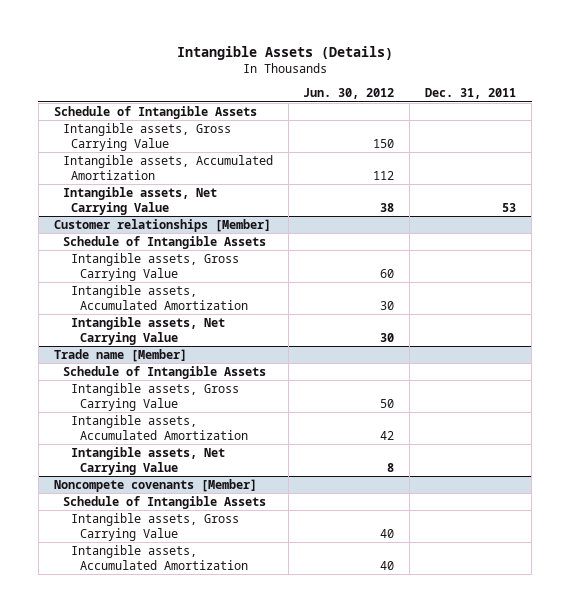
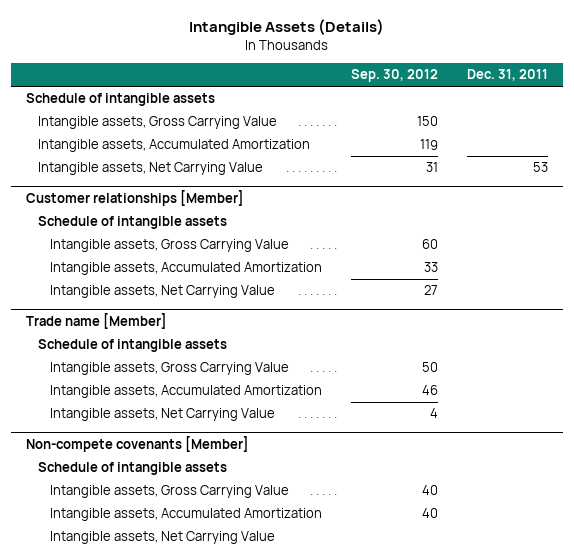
- | Jun. 30, 2012 | Dec. 31, 2011
+ | Sep. 30, 2012 | Dec. 31, 2011
- Schedule of Intangible Assets
+ Schedule of intangible assets
@ Customer relationships [Member]
- Schedule of Intangible Assets
+ Schedule of intangible assets
@ Trade name [Member]
- Schedule of Intangible Assets
+ Schedule of intangible assets
- Noncompete covenants [Member]
- Schedule of Intangible Assets
- Intangible assets, Gross Carrying Value | 40 |
- Intangible assets, Accumulated Amortization | 40 |
+ Non-compete covenants [Member]
+ Schedule of intangible assets
+ Intangible assets, Gross Carrying Value | 40 |
+ Intangible assets, Accumulated Amortization | 40 |
+ Intangible assets, Net Carrying Value

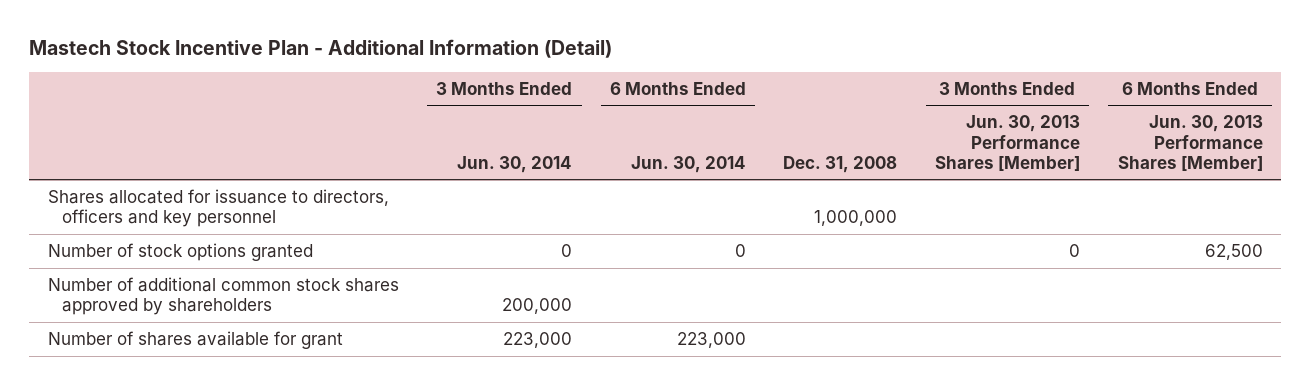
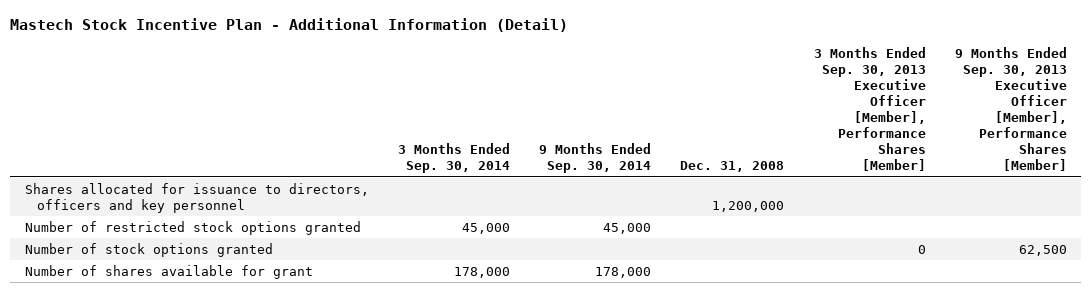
- | 3 Months Ended Jun. 30, 2014 | 6 Months Ended Jun. 30, 2014 | Dec. 31, 2008 | 3 Months Ended Jun. 30, 2013 Performance Shares [Member] | 6 Months Ended Jun. 30, 2013 Performance Shares [Member]
+ | 3 Months Ended Sep. 30, 2014 | 9 Months Ended Sep. 30, 2014 | Dec. 31, 2008 | 3 Months Ended Sep. 30, 2013 Executive Officer [Member], Performance Shares [Member] | 9 Months Ended Sep. 30, 2013 Executive Officer [Member], Performance Shares [Member]
- Shares allocated for issuance to directors, officers and key personnel | | | 1,000,000 | |
+ Shares allocated for issuance to directors, officers and key personnel | | | 1,200,000 | |
+ Number of restricted stock options granted | 45,000 | 45,000 | | |
- Number of additional common stock shares approved by shareholders | 200,000 | | | |

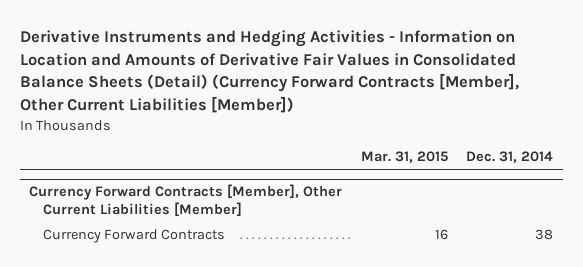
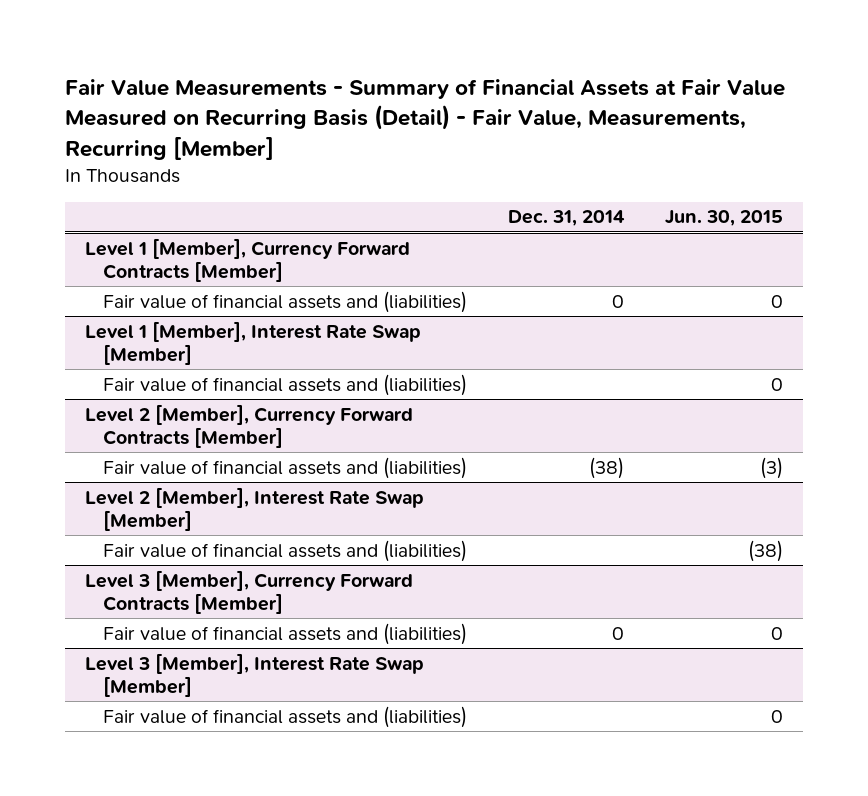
- Derivative Instruments and Hedging Activities - Information on Location and Amounts of Derivative Fair Values in Consolidated Balance Sheets (Detail) (Currency Forward Contracts [Member], Other Current Liabilities [Member])
+ Fair Value Measurements - Summary of Financial Assets at Fair Value Measured on Recurring Basis (Detail) - Fair Value, Measurements, Recurring [Member]
- | Mar. 31, 2015 | Dec. 31, 2014
+ | Dec. 31, 2014 | Jun. 30, 2015
- Currency Forward Contracts [Member], Other Current Liabilities [Member]
- Currency Forward Contracts | 16 | 38
+ Level 1 [Member], Currency Forward Contracts [Member]
+ Fair value of financial assets and (liabilities) | 0 | 0
+ Level 1 [Member], Interest Rate Swap [Member]
+ Fair value of financial assets and (liabilities) | | 0
+ Level 2 [Member], Currency Forward Contracts [Member]
+ Fair value of financial assets and (liabilities) | (38) | (3)
+ Level 2 [Member], Interest Rate Swap [Member]
+ Fair value of financial assets and (liabilities) | | (38)
+ Level 3 [Member], Currency Forward Contracts [Member]
+ Fair value of financial assets and (liabilities) | 0 | 0
+ Level 3 [Member], Interest Rate Swap [Member]
+ Fair value of financial assets and (liabilities) | | 0

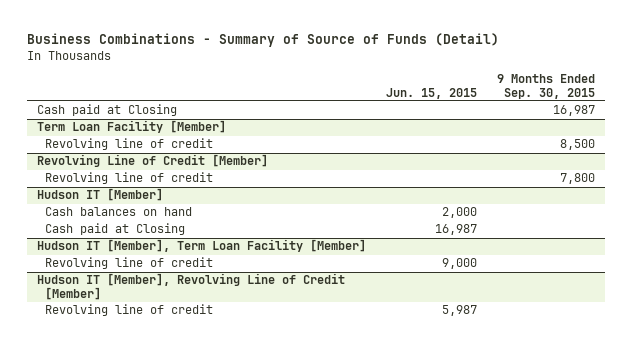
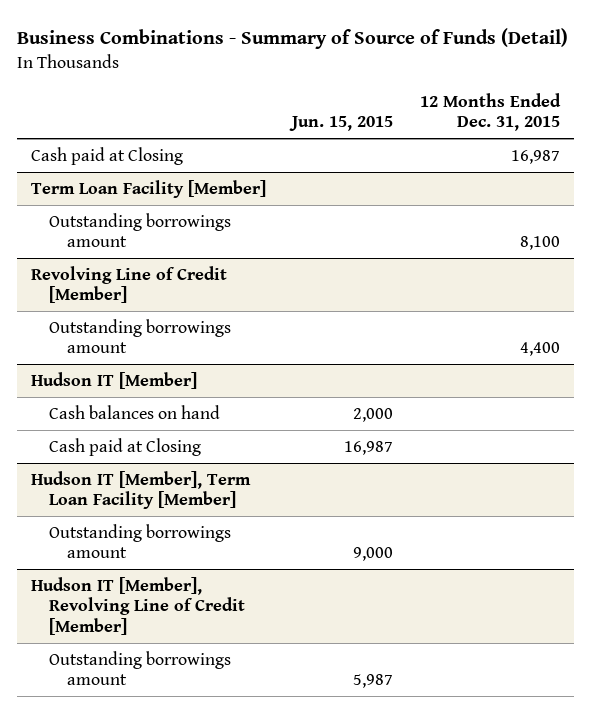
- | Jun. 15, 2015 | 9 Months Ended Sep. 30, 2015
+ | Jun. 15, 2015 | 12 Months Ended Dec. 31, 2015
@ Term Loan Facility [Member]
- Revolving line of credit | | 8,500
+ Outstanding borrowings amount | | 8,100
@ Revolving Line of Credit [Member]
- Revolving line of credit | | 7,800
+ Outstanding borrowings amount | | 4,400
@ Hudson IT [Member], Term Loan Facility [Member]
- Revolving line of credit | 9,000 |
+ Outstanding borrowings amount | 9,000 |
@ Hudson IT [Member], Revolving Line of Credit [Member]
- Revolving line of credit | 5,987 |
+ Outstanding borrowings amount | 5,987 |

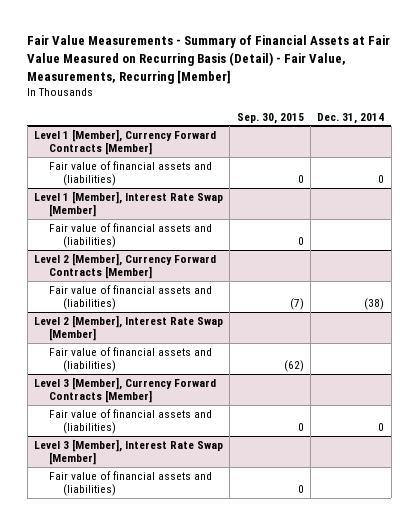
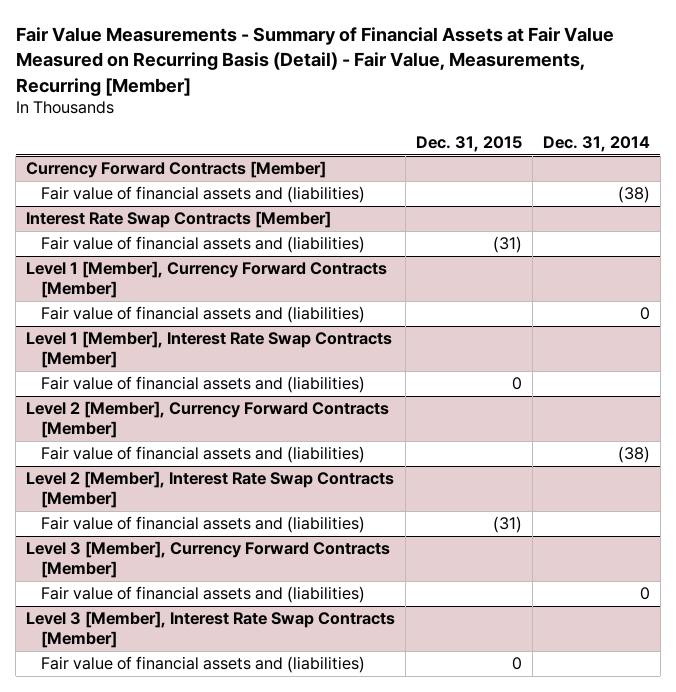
- | Sep. 30, 2015 | Dec. 31, 2014
+ | Dec. 31, 2015 | Dec. 31, 2014
+ Currency Forward Contracts [Member]
+ Fair value of financial assets and (liabilities) | | (38)
+ Interest Rate Swap Contracts [Member]
+ Fair value of financial assets and (liabilities) | (31) |
- Level 1 [Member], Interest Rate Swap [Member]
+ Level 1 [Member], Interest Rate Swap Contracts [Member]
- Level 2 [Member], Interest Rate Swap [Member]
+ Level 2 [Member], Interest Rate Swap Contracts [Member]
- Level 3 [Member], Interest Rate Swap [Member]
+ Level 3 [Member], Interest Rate Swap Contracts [Member]

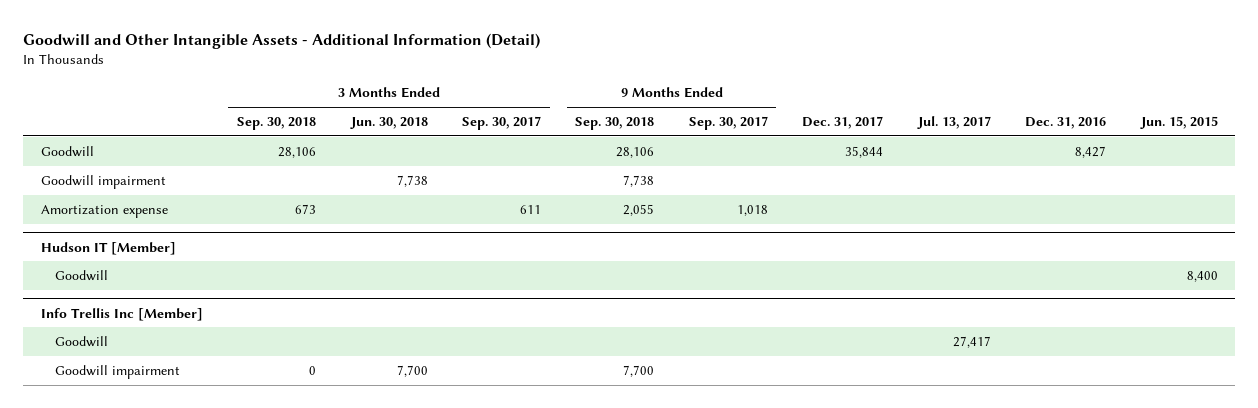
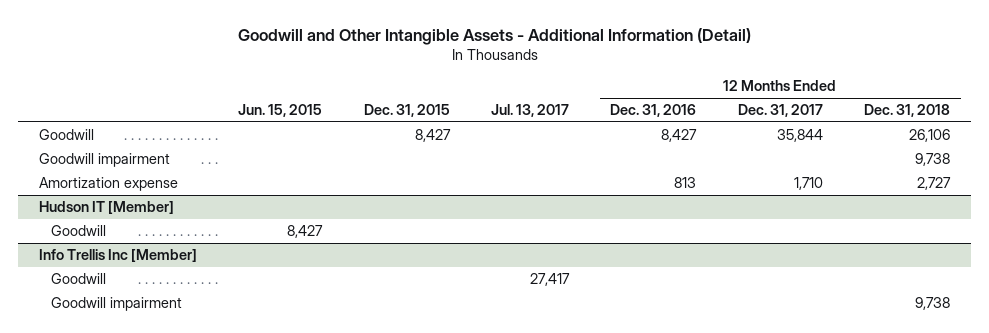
- | 3 Months Ended Sep. 30, 2018 | 3 Months Ended Jun. 30, 2018 | 3 Months Ended Sep. 30, 2017 | 9 Months Ended Sep. 30, 2018 | 9 Months Ended Sep. 30, 2017 | Dec. 31, 2017 | Jul. 13, 2017 | Dec. 31, 2016 | Jun. 15, 2015
+ | Jun. 15, 2015 | Dec. 31, 2015 | Jul. 13, 2017 | 12 Months Ended Dec. 31, 2016 | 12 Months Ended Dec. 31, 2017 | 12 Months Ended Dec. 31, 2018
@ Hudson IT [Member]
- Goodwill | | | | | | | | | 8,400
+ Goodwill | 8,427 | | | | |

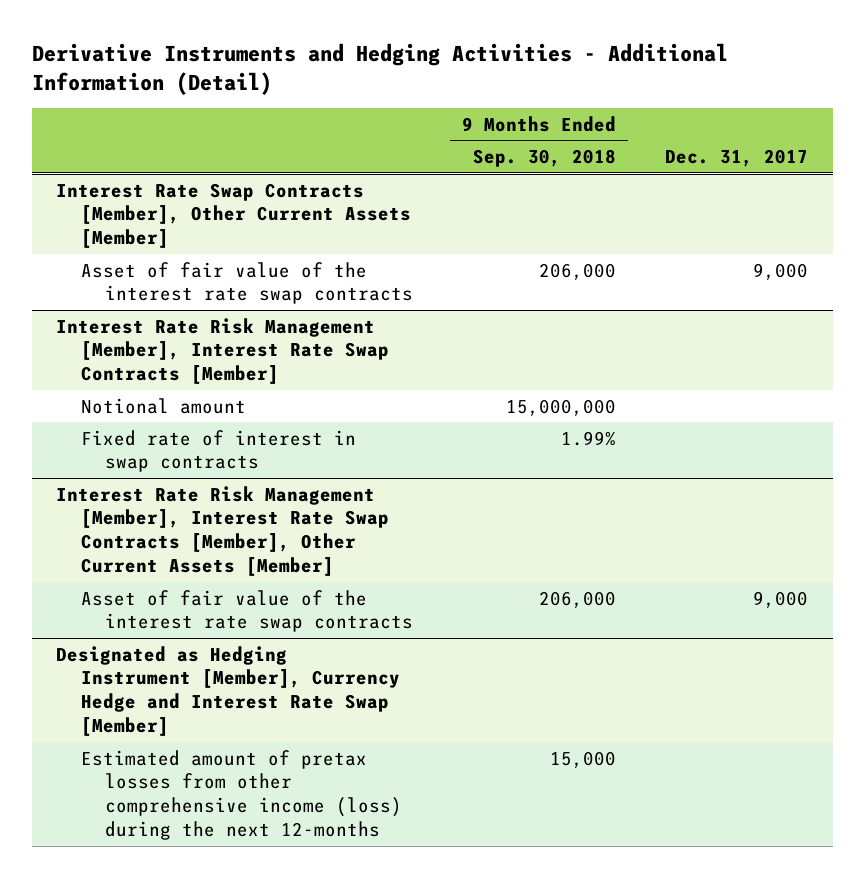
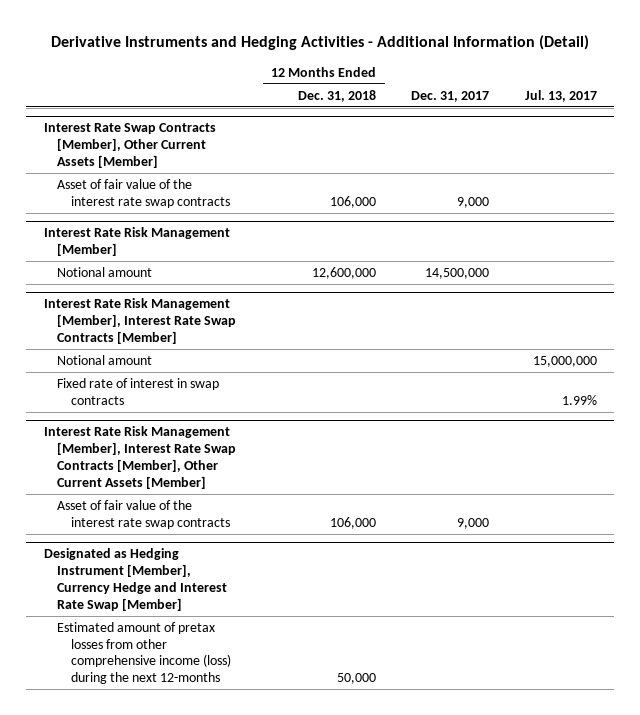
- | 9 Months Ended Sep. 30, 2018 | Dec. 31, 2017
+ | 12 Months Ended Dec. 31, 2018 | Dec. 31, 2017 | Jul. 13, 2017
+ Interest Rate Risk Management [Member]
+ Notional amount | 12,600,000 | 14,500,000 |

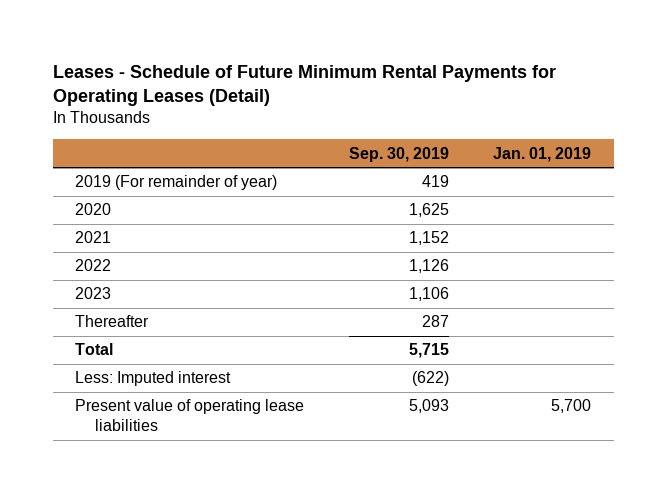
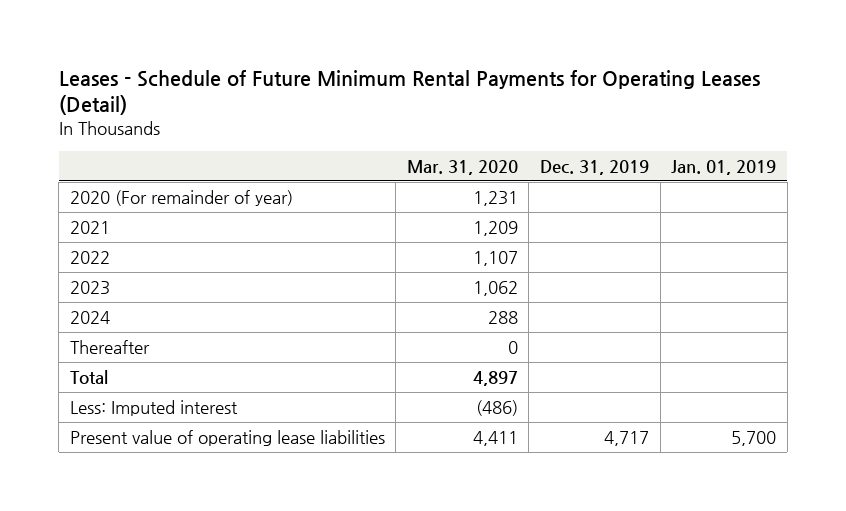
- | Sep. 30, 2019 | Jan. 01, 2019
+ | Mar. 31, 2020 | Dec. 31, 2019 | Jan. 01, 2019
- 2019 (For remainder of year) | 419 |
- 2020 | 1,625 |
+ 2020 (For remainder of year) | 1,231 | |
+ 2024 | 288 | |

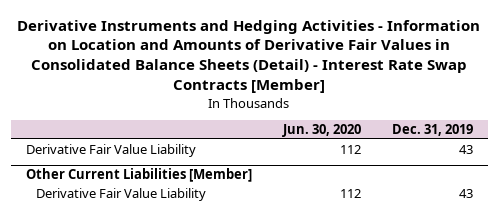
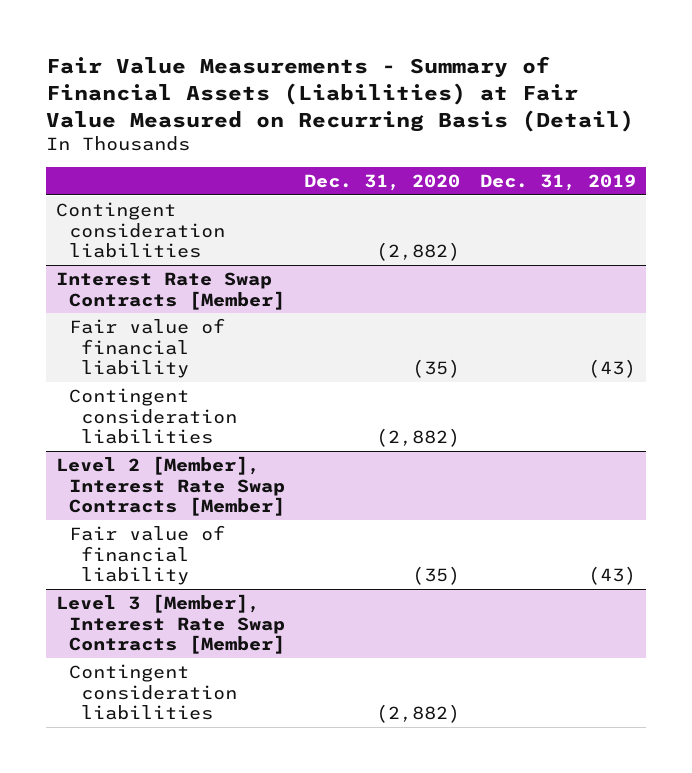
- Derivative Instruments and Hedging Activities - Information on Location and Amounts of Derivative Fair Values in Consolidated Balance Sheets (Detail) - Interest Rate Swap Contracts [Member]
+ Fair Value Measurements - Summary of Financial Assets (Liabilities) at Fair Value Measured on Recurring Basis (Detail)
- | Jun. 30, 2020 | Dec. 31, 2019
+ | Dec. 31, 2020 | Dec. 31, 2019
- Derivative Fair Value Liability | 112 | 43
- Other Current Liabilities [Member]
- Derivative Fair Value Liability | 112 | 43
+ Contingent consideration liabilities | (2,882) |
+ Interest Rate Swap Contracts [Member]
+ Fair value of financial liability | (35) | (43)
+ Contingent consideration liabilities | (2,882) |
+ Level 2 [Member], Interest Rate Swap Contracts [Member]
+ Fair value of financial liability | (35) | (43)
+ Level 3 [Member], Interest Rate Swap Contracts [Member]
+ Contingent consideration liabilities | (2,882) |

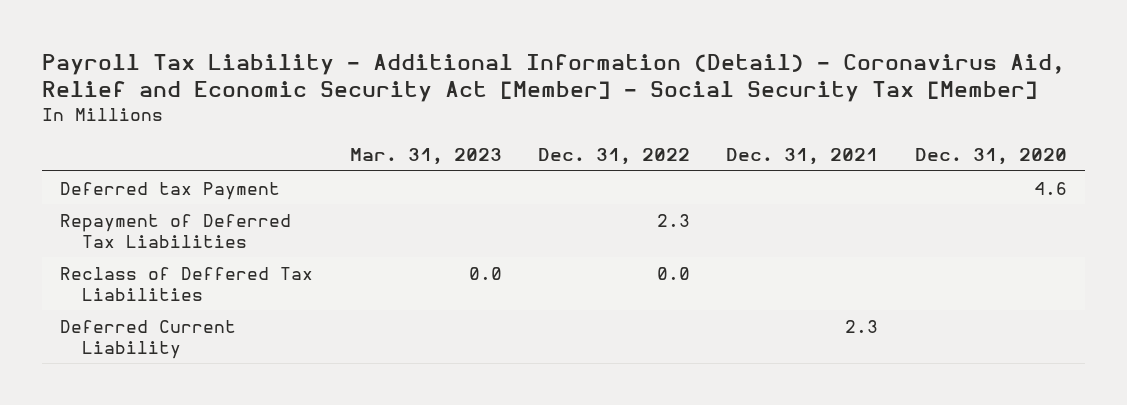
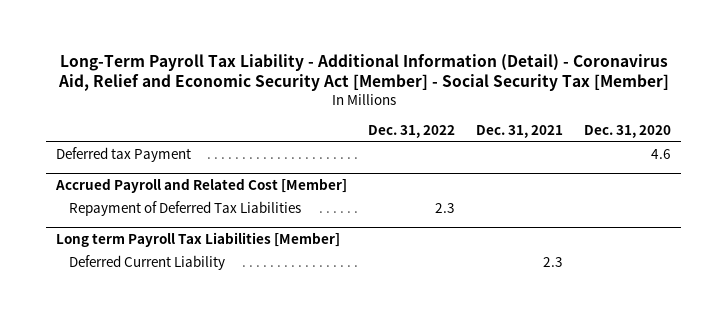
- Payroll Tax Liability - Additional Information (Detail) - Coronavirus Aid, Relief and Economic Security Act [Member] - Social Security Tax [Member]
+ Long-Term Payroll Tax Liability - Additional Information (Detail) - Coronavirus Aid, Relief and Economic Security Act [Member] - Social Security Tax [Member]
- | Mar. 31, 2023 | Dec. 31, 2022 | Dec. 31, 2021 | Dec. 31, 2020
+ | Dec. 31, 2022 | Dec. 31, 2021 | Dec. 31, 2020
- Repayment of Deferred Tax Liabilities | | 2.3 | |
- Reclass of Deffered Tax Liabilities | 0.0 | 0.0 | |
- Deferred Current Liability | | | 2.3 |
+ Accrued Payroll and Related Cost [Member]
+ Repayment of Deferred Tax Liabilities | 2.3 | |
+ Long term Payroll Tax Liabilities [Member]
+ Deferred Current Liability | | 2.3 |

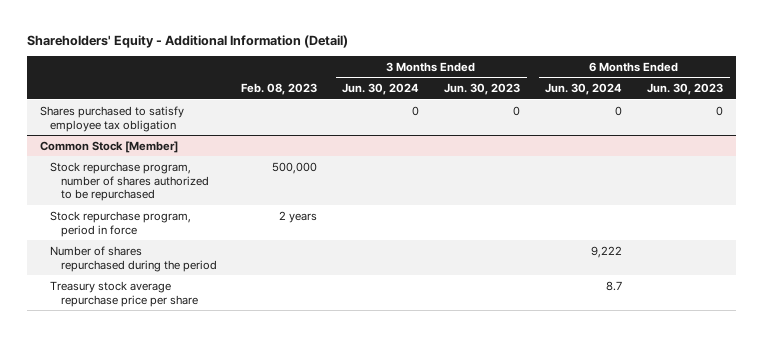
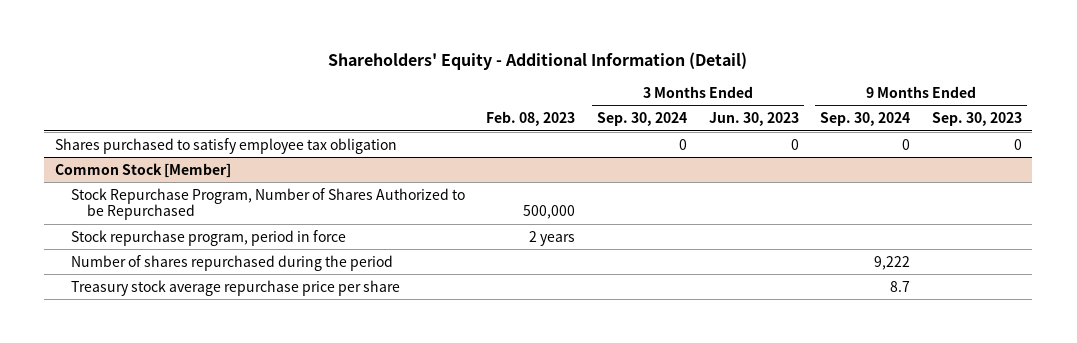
- | Feb. 08, 2023 | 3 Months Ended Jun. 30, 2024 | 3 Months Ended Jun. 30, 2023 | 6 Months Ended Jun. 30, 2024 | 6 Months Ended Jun. 30, 2023
+ | Feb. 08, 2023 | 3 Months Ended Sep. 30, 2024 | 3 Months Ended Jun. 30, 2023 | 9 Months Ended Sep. 30, 2024 | 9 Months Ended Sep. 30, 2023
@ Common Stock [Member]
- Stock repurchase program, number of shares authorized to be repurchased | 500,000 | | | |
+ Stock Repurchase Program, Number of Shares Authorized to be Repurchased | 500,000 | | | |

